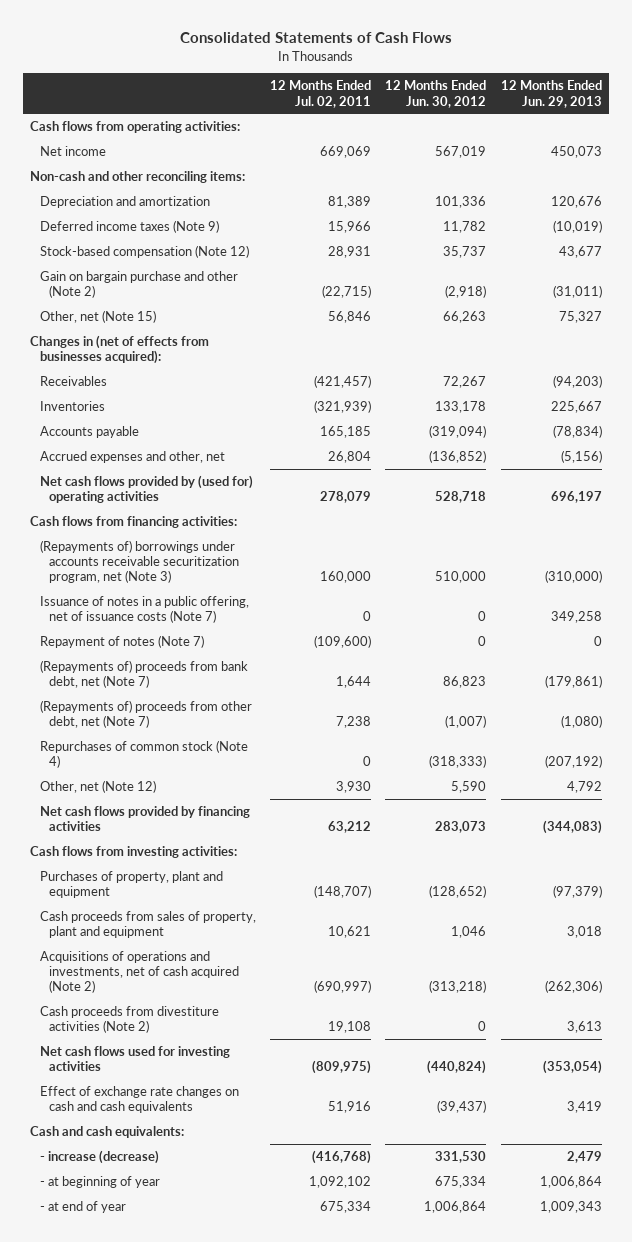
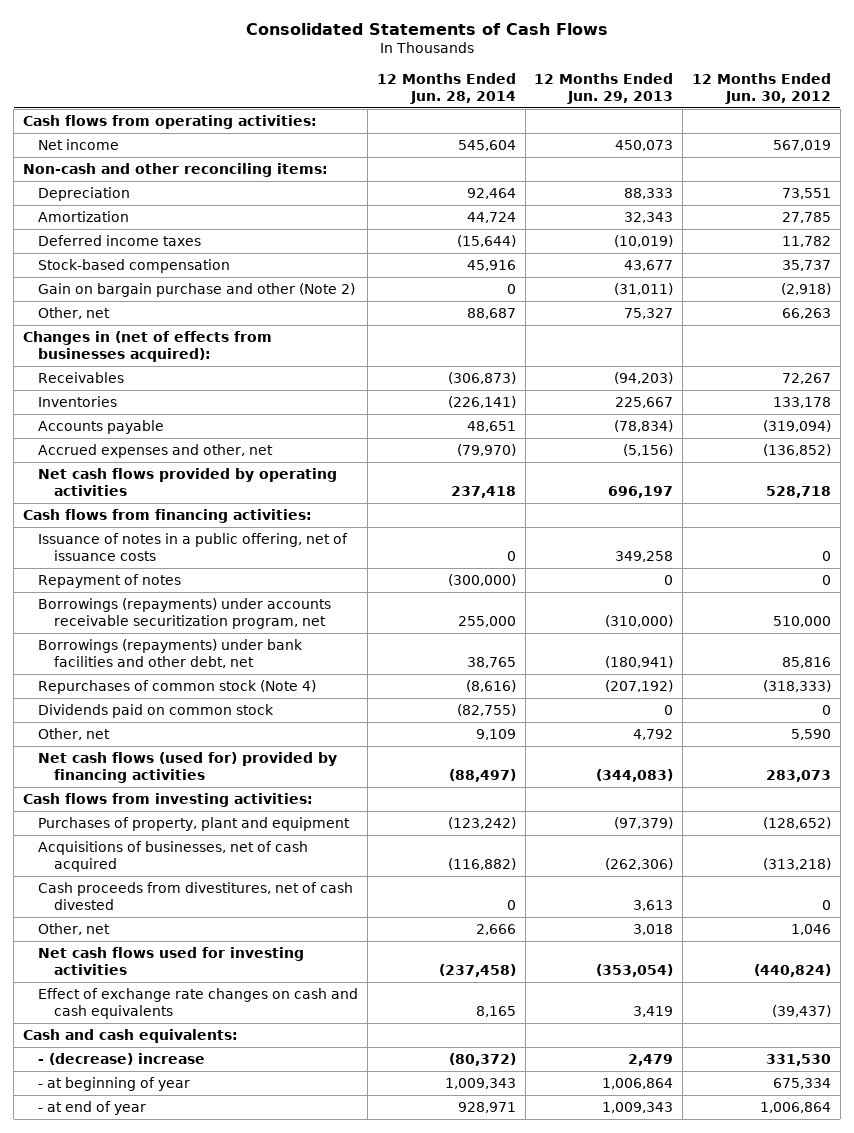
- | 12 Months Ended Jul. 02, 2011 | 12 Months Ended Jun. 30, 2012 | 12 Months Ended Jun. 29, 2013
+ | 12 Months Ended Jun. 28, 2014 | 12 Months Ended Jun. 29, 2013 | 12 Months Ended Jun. 30, 2012
- Depreciation and amortization | 81,389 | 101,336 | 120,676
- Deferred income taxes (Note 9) | 15,966 | 11,782 | (10,019)
- Stock-based compensation (Note 12) | 28,931 | 35,737 | 43,677
+ Depreciation | 92,464 | 88,333 | 73,551
+ Amortization | 44,724 | 32,343 | 27,785
+ Deferred income taxes | (15,644) | (10,019) | 11,782
+ Stock-based compensation | 45,916 | 43,677 | 35,737
- Other, net (Note 15) | 56,846 | 66,263 | 75,327
+ Other, net | 88,687 | 75,327 | 66,263
- Net cash flows provided by (used for) operating activities | 278,079 | 528,718 | 696,197
+ Net cash flows provided by operating activities | 237,418 | 696,197 | 528,718
- (Repayments of) borrowings under accounts receivable securitization program, net (Note 3) | 160,000 | 510,000 | (310,000)
- Issuance of notes in a public offering, net of issuance costs (Note 7) | 0 | 0 | 349,258
- Repayment of notes (Note 7) | (109,600) | 0 | 0
- (Repayments of) proceeds from bank debt, net (Note 7) | 1,644 | 86,823 | (179,861)
- (Repayments of) proceeds from other debt, net (Note 7) | 7,238 | (1,007) | (1,080)
+ Issuance of notes in a public offering, net of issuance costs | 0 | 349,258 | 0
+ Repayment of notes | (300,000) | 0 | 0
+ Borrowings (repayments) under accounts receivable securitization program, net | 255,000 | (310,000) | 510,000
+ Borrowings (repayments) under bank facilities and other debt, net | 38,765 | (180,941) | 85,816
- Other, net (Note 12) | 3,930 | 5,590 | 4,792
- Net cash flows provided by financing activities | 63,212 | 283,073 | (344,083)
+ Dividends paid on common stock | (82,755) | 0 | 0
+ Other, net | 9,109 | 4,792 | 5,590
+ Net cash flows (used for) provided by financing activities | (88,497) | (344,083) | 283,073
- Cash proceeds from sales of property, plant and equipment | 10,621 | 1,046 | 3,018
- Acquisitions of operations and investments, net of cash acquired (Note 2) | (690,997) | (313,218) | (262,306)
- Cash proceeds from divestiture activities (Note 2) | 19,108 | 0 | 3,613
+ Acquisitions of businesses, net of cash acquired | (116,882) | (262,306) | (313,218)
+ Cash proceeds from divestitures, net of cash divested | 0 | 3,613 | 0
+ Other, net | 2,666 | 3,018 | 1,046
- - increase (decrease) | (416,768) | 331,530 | 2,479
+ - (decrease) increase | (80,372) | 2,479 | 331,530

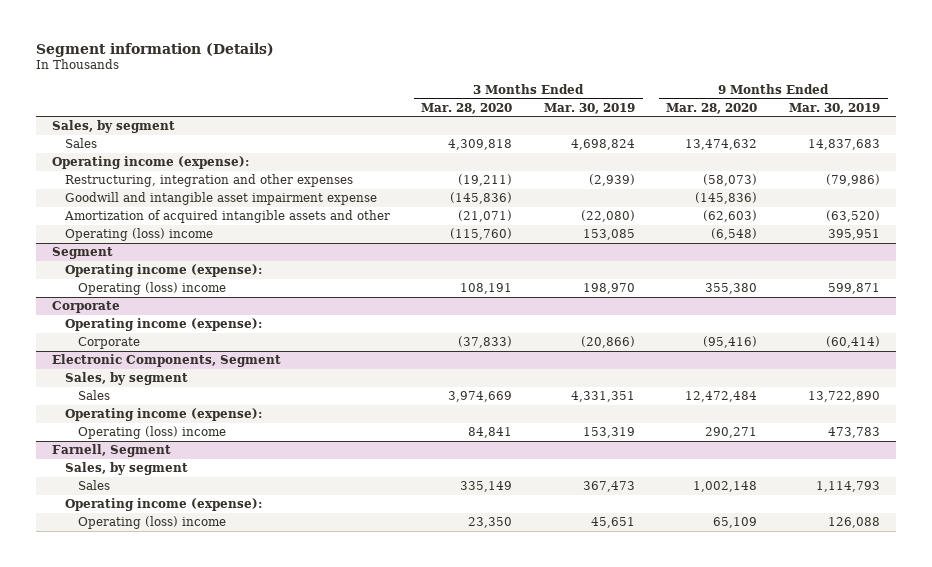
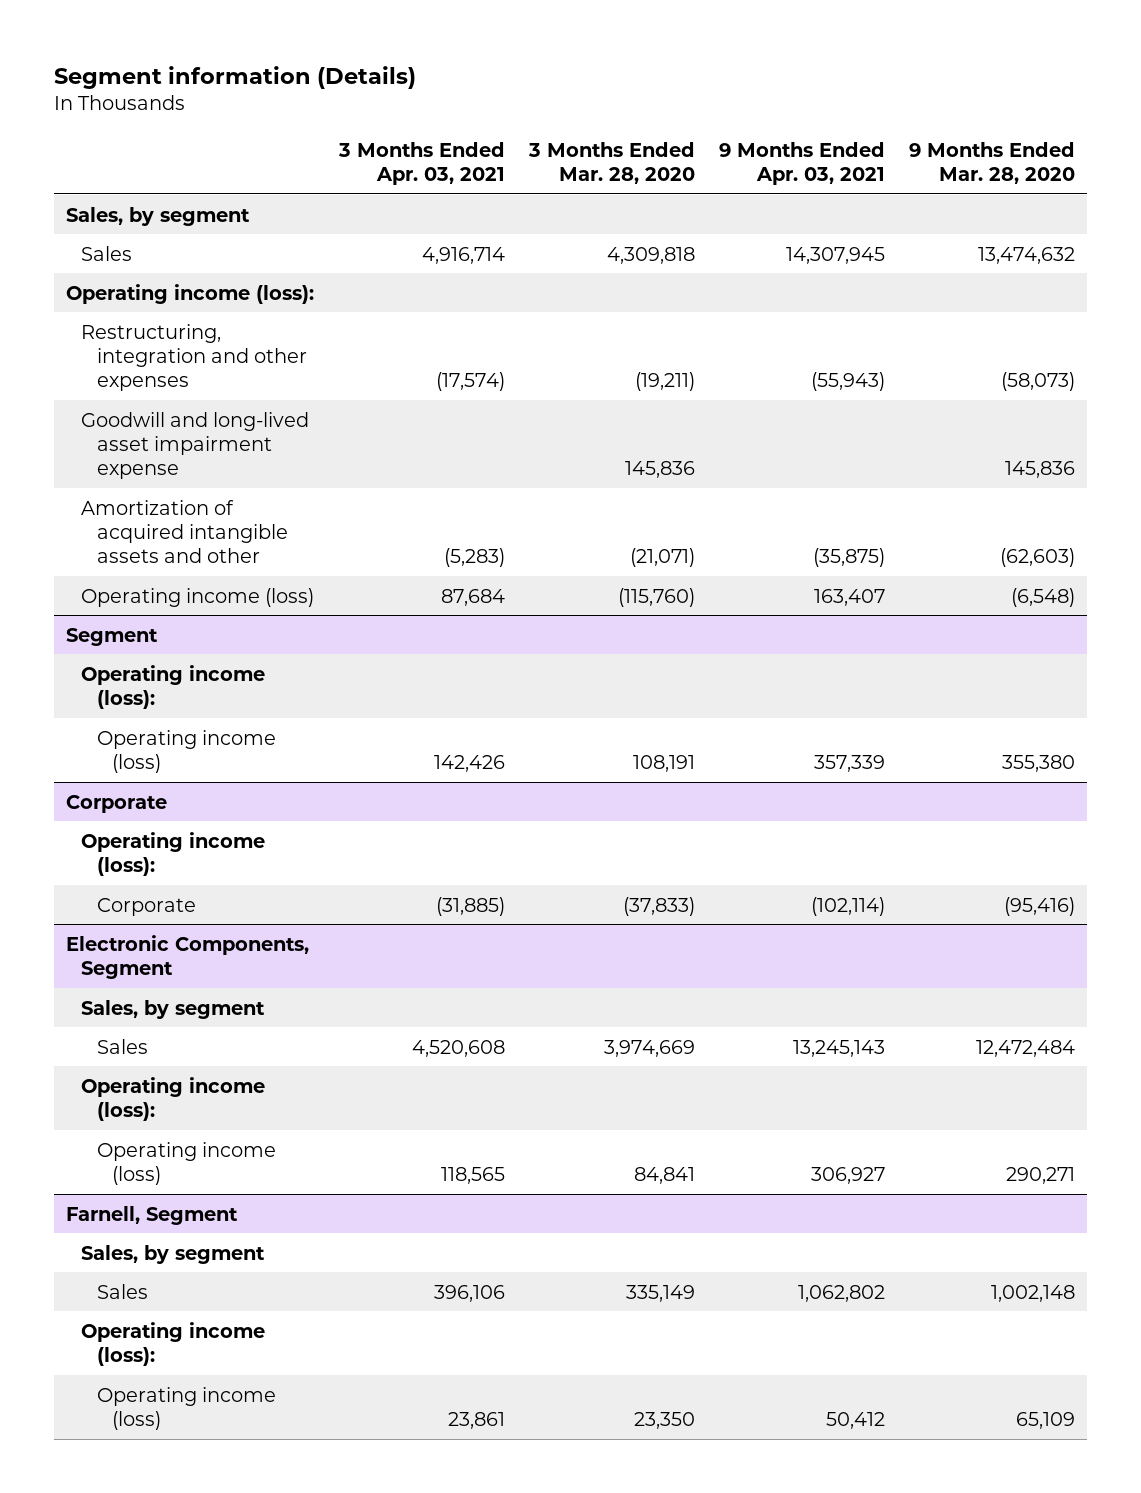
- | 3 Months Ended Mar. 28, 2020 | 3 Months Ended Mar. 30, 2019 | 9 Months Ended Mar. 28, 2020 | 9 Months Ended Mar. 30, 2019
+ | 3 Months Ended Apr. 03, 2021 | 3 Months Ended Mar. 28, 2020 | 9 Months Ended Apr. 03, 2021 | 9 Months Ended Mar. 28, 2020
- Operating income (expense):
+ Operating income (loss):
- Goodwill and intangible asset impairment expense | (145,836) | | (145,836) |
+ Goodwill and long-lived asset impairment expense | | 145,836 | | 145,836
- Operating (loss) income | (115,760) | 153,085 | (6,548) | 395,951
+ Operating income (loss) | 87,684 | (115,760) | 163,407 | (6,548)
@ Segment
- Operating income (expense):
- Operating (loss) income | 108,191 | 198,970 | 355,380 | 599,871
+ Operating income (loss):
+ Operating income (loss) | 142,426 | 108,191 | 357,339 | 355,380
@ Corporate
- Operating income (expense):
+ Operating income (loss):
@ Electronic Components, Segment
- Operating income (expense):
- Operating (loss) income | 84,841 | 153,319 | 290,271 | 473,783
+ Operating income (loss):
+ Operating income (loss) | 118,565 | 84,841 | 306,927 | 290,271
@ Farnell, Segment
- Operating income (expense):
- Operating (loss) income | 23,350 | 45,651 | 65,109 | 126,088
+ Operating income (loss):
+ Operating income (loss) | 23,861 | 23,350 | 50,412 | 65,109

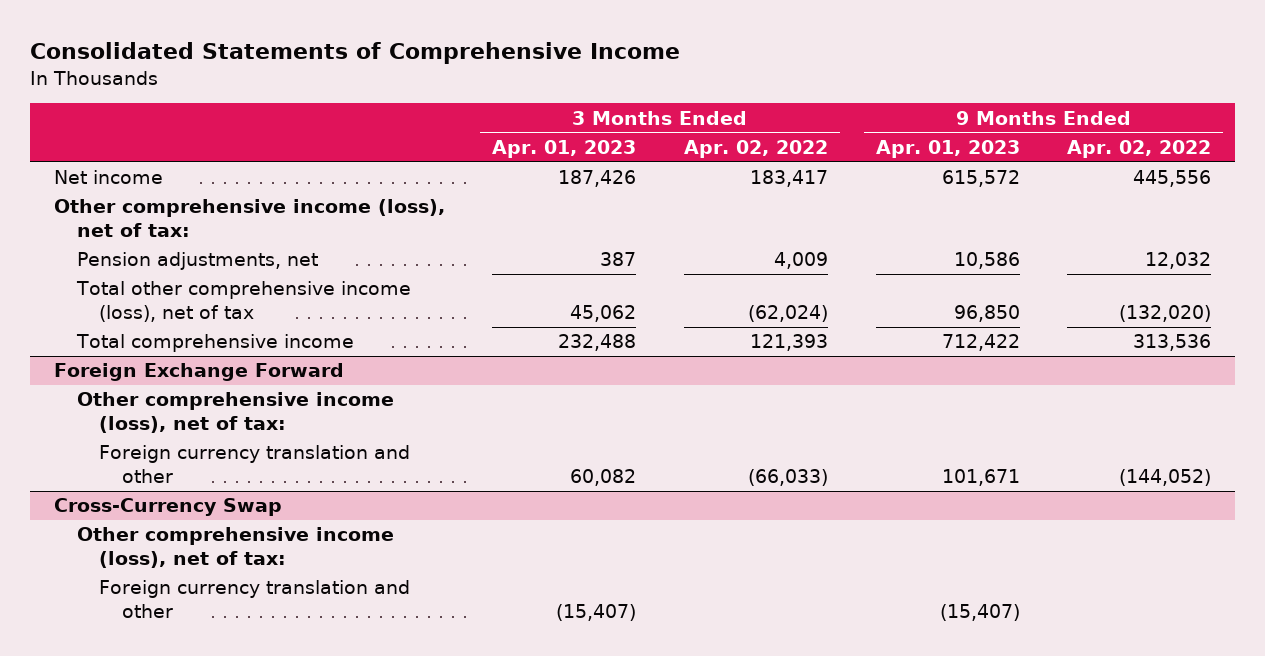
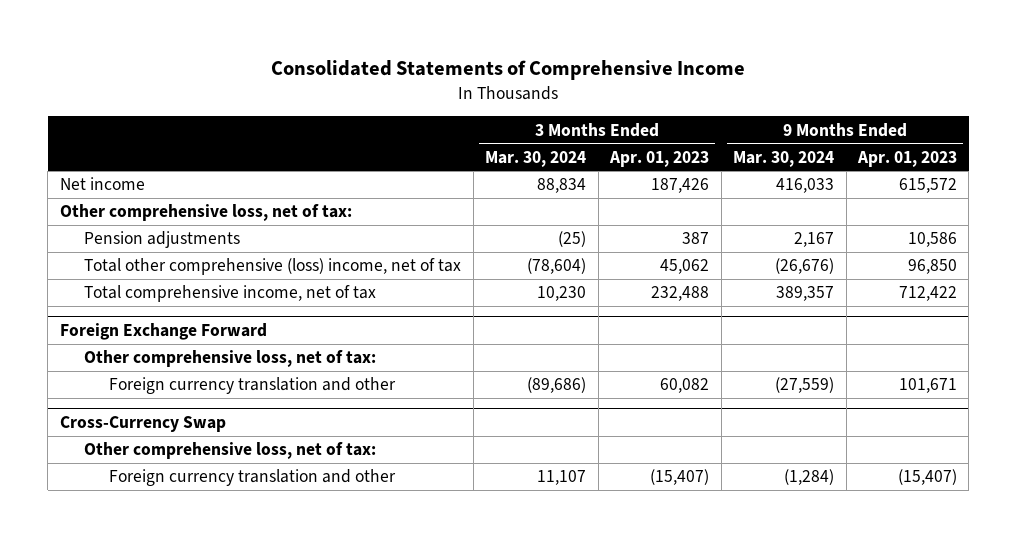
- | 3 Months Ended Apr. 01, 2023 | 3 Months Ended Apr. 02, 2022 | 9 Months Ended Apr. 01, 2023 | 9 Months Ended Apr. 02, 2022
+ | 3 Months Ended Mar. 30, 2024 | 3 Months Ended Apr. 01, 2023 | 9 Months Ended Mar. 30, 2024 | 9 Months Ended Apr. 01, 2023
- Other comprehensive income (loss), net of tax:
- Pension adjustments, net | 387 | 4,009 | 10,586 | 12,032
- Total other comprehensive income (loss), net of tax | 45,062 | (62,024) | 96,850 | (132,020)
- Total comprehensive income | 232,488 | 121,393 | 712,422 | 313,536
+ Other comprehensive loss, net of tax:
+ Pension adjustments | (25) | 387 | 2,167 | 10,586
+ Total other comprehensive (loss) income, net of tax | (78,604) | 45,062 | (26,676) | 96,850
+ Total comprehensive income, net of tax | 10,230 | 232,488 | 389,357 | 712,422
@ Foreign Exchange Forward
- Other comprehensive income (loss), net of tax:
+ Other comprehensive loss, net of tax:
@ Cross-Currency Swap
- Other comprehensive income (loss), net of tax:
+ Other comprehensive loss, net of tax:

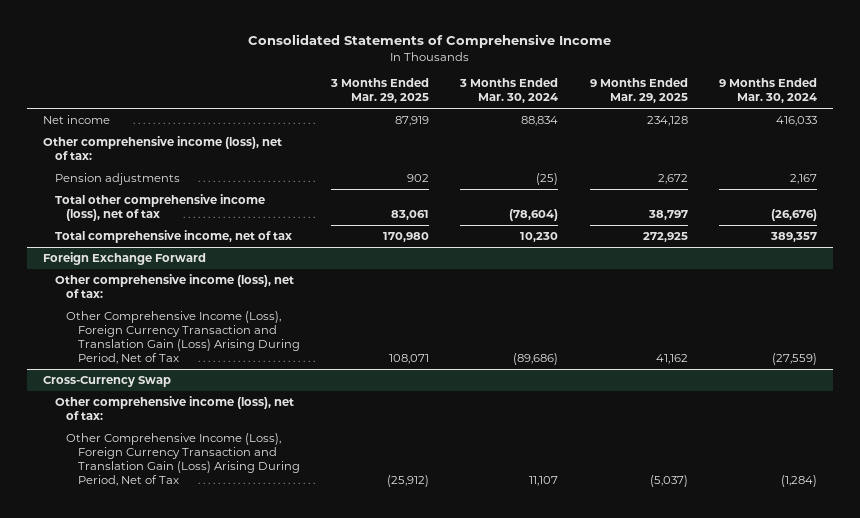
- | 3 Months Ended Mar. 30, 2024 | 3 Months Ended Apr. 01, 2023 | 9 Months Ended Mar. 30, 2024 | 9 Months Ended Apr. 01, 2023
+ | 3 Months Ended Mar. 29, 2025 | 3 Months Ended Mar. 30, 2024 | 9 Months Ended Mar. 29, 2025 | 9 Months Ended Mar. 30, 2024
- Other comprehensive loss, net of tax:
+ Other comprehensive income (loss), net of tax:
- Total other comprehensive (loss) income, net of tax | (78,604) | 45,062 | (26,676) | 96,850
+ Total other comprehensive income (loss), net of tax | 83,061 | (78,604) | 38,797 | (26,676)
@ Foreign Exchange Forward
- Other comprehensive loss, net of tax:
- Foreign currency translation and other | (89,686) | 60,082 | (27,559) | 101,671
+ Other comprehensive income (loss), net of tax:
+ Other Comprehensive Income (Loss), Foreign Currency Transaction and Translation Gain (Loss) Arising During Period, Net of Tax | 108,071 | (89,686) | 41,162 | (27,559)
@ Cross-Currency Swap
- Other comprehensive loss, net of tax:
- Foreign currency translation and other | 11,107 | (15,407) | (1,284) | (15,407)
+ Other comprehensive income (loss), net of tax:
+ Other Comprehensive Income (Loss), Foreign Currency Transaction and Translation Gain (Loss) Arising During Period, Net of Tax | (25,912) | 11,107 | (5,037) | (1,284)

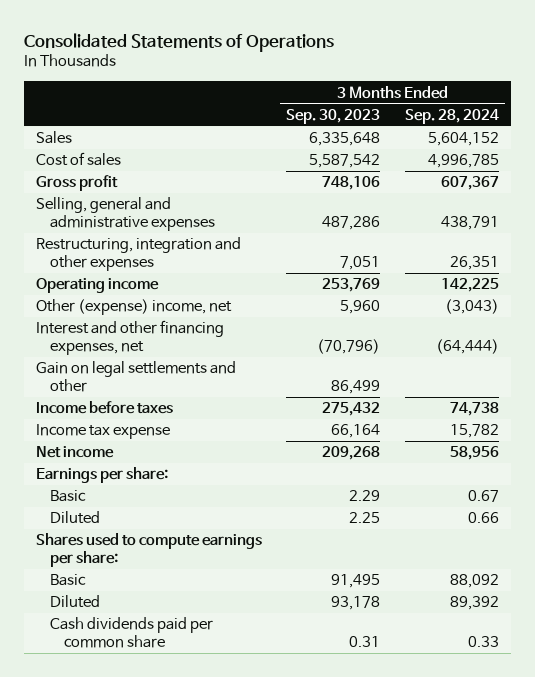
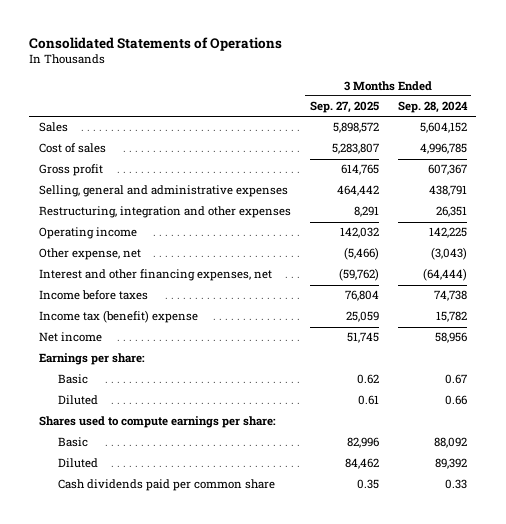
- | 3 Months Ended Sep. 30, 2023 | 3 Months Ended Sep. 28, 2024
+ | 3 Months Ended Sep. 27, 2025 | 3 Months Ended Sep. 28, 2024
- Other (expense) income, net | 5,960 | (3,043)
+ Other expense, net | (5,466) | (3,043)
- Gain on legal settlements and other | 86,499 |
- Income tax expense | 66,164 | 15,782
+ Income tax (benefit) expense | 25,059 | 15,782

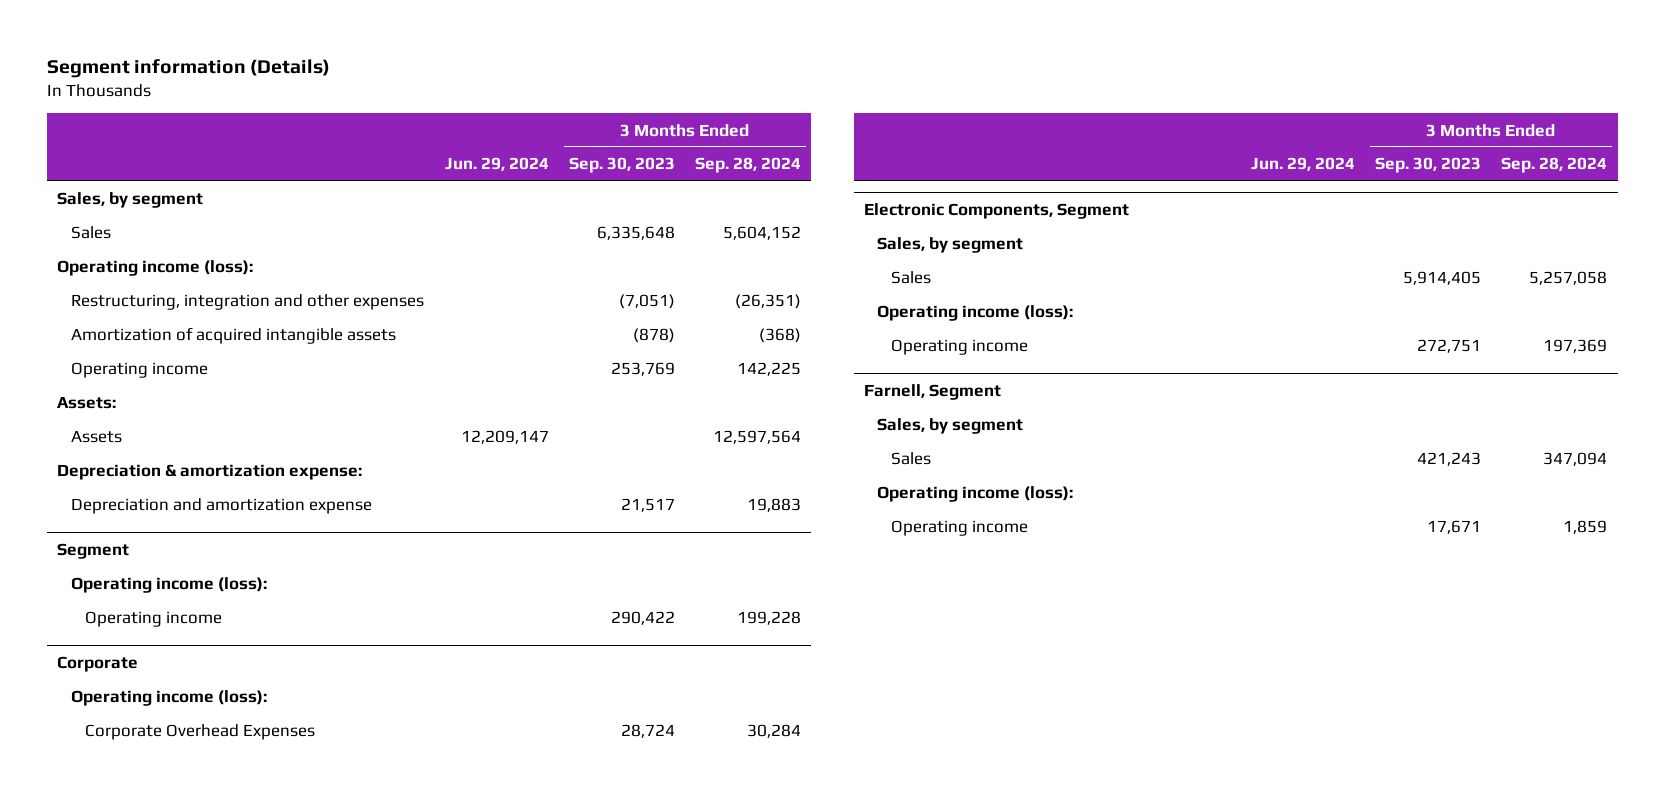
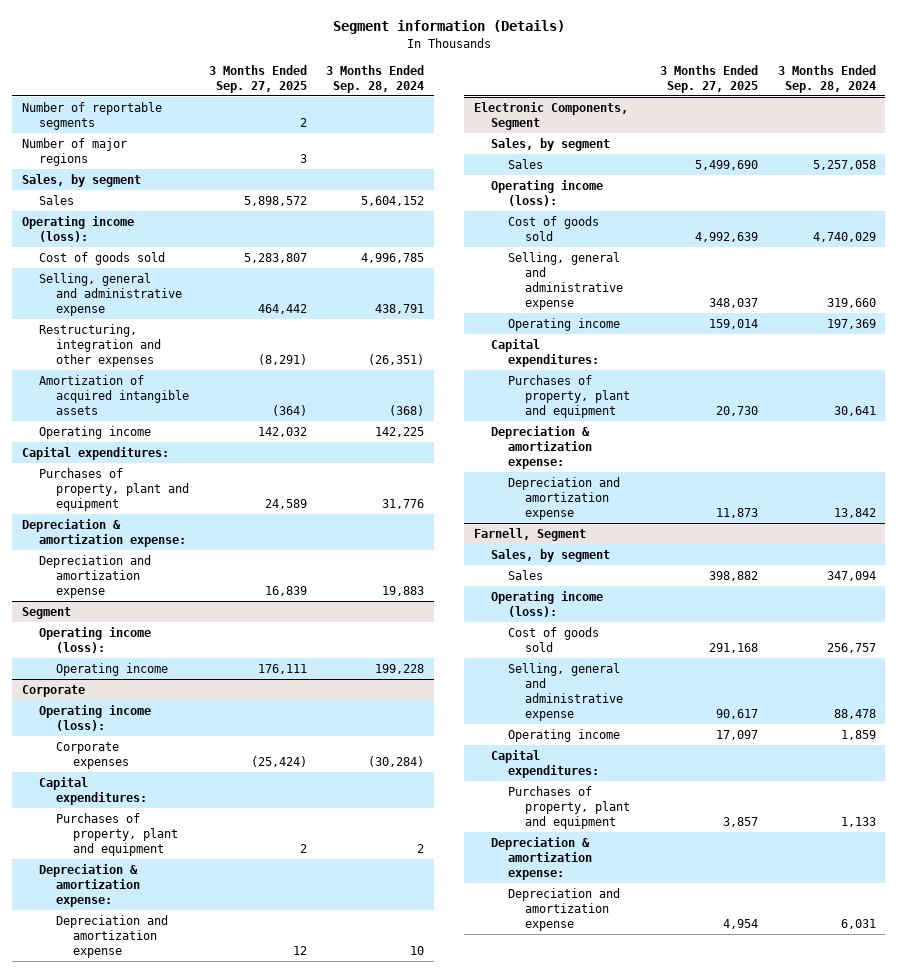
- | Jun. 29, 2024 | 3 Months Ended Sep. 30, 2023 | 3 Months Ended Sep. 28, 2024
+ | 3 Months Ended Sep. 27, 2025 | 3 Months Ended Sep. 28, 2024
+ Number of reportable segments | 2 |
+ Number of major regions | 3 |
+ Cost of goods sold | 5,283,807 | 4,996,785
+ Selling, general and administrative expense | 464,442 | 438,791
- Assets:
- Assets | 12,209,147 | | 12,597,564
+ Capital expenditures:
+ Purchases of property, plant and equipment | 24,589 | 31,776
@ Corporate
- Corporate Overhead Expenses | | 28,724 | 30,284
+ Corporate expenses | (25,424) | (30,284)
+ Capital expenditures:
+ Purchases of property, plant and equipment | 2 | 2
+ Depreciation & amortization expense:
+ Depreciation and amortization expense | 12 | 10
@ Electronic Components, Segment
+ Cost of goods sold | 4,992,639 | 4,740,029
+ Selling, general and administrative expense | 348,037 | 319,660
+ Capital expenditures:
+ Purchases of property, plant and equipment | 20,730 | 30,641
+ Depreciation & amortization expense:
+ Depreciation and amortization expense | 11,873 | 13,842
@ Farnell, Segment
+ Cost of goods sold | 291,168 | 256,757
+ Selling, general and administrative expense | 90,617 | 88,478
+ Capital expenditures:
+ Purchases of property, plant and equipment | 3,857 | 1,133
+ Depreciation & amortization expense:
+ Depreciation and amortization expense | 4,954 | 6,031

